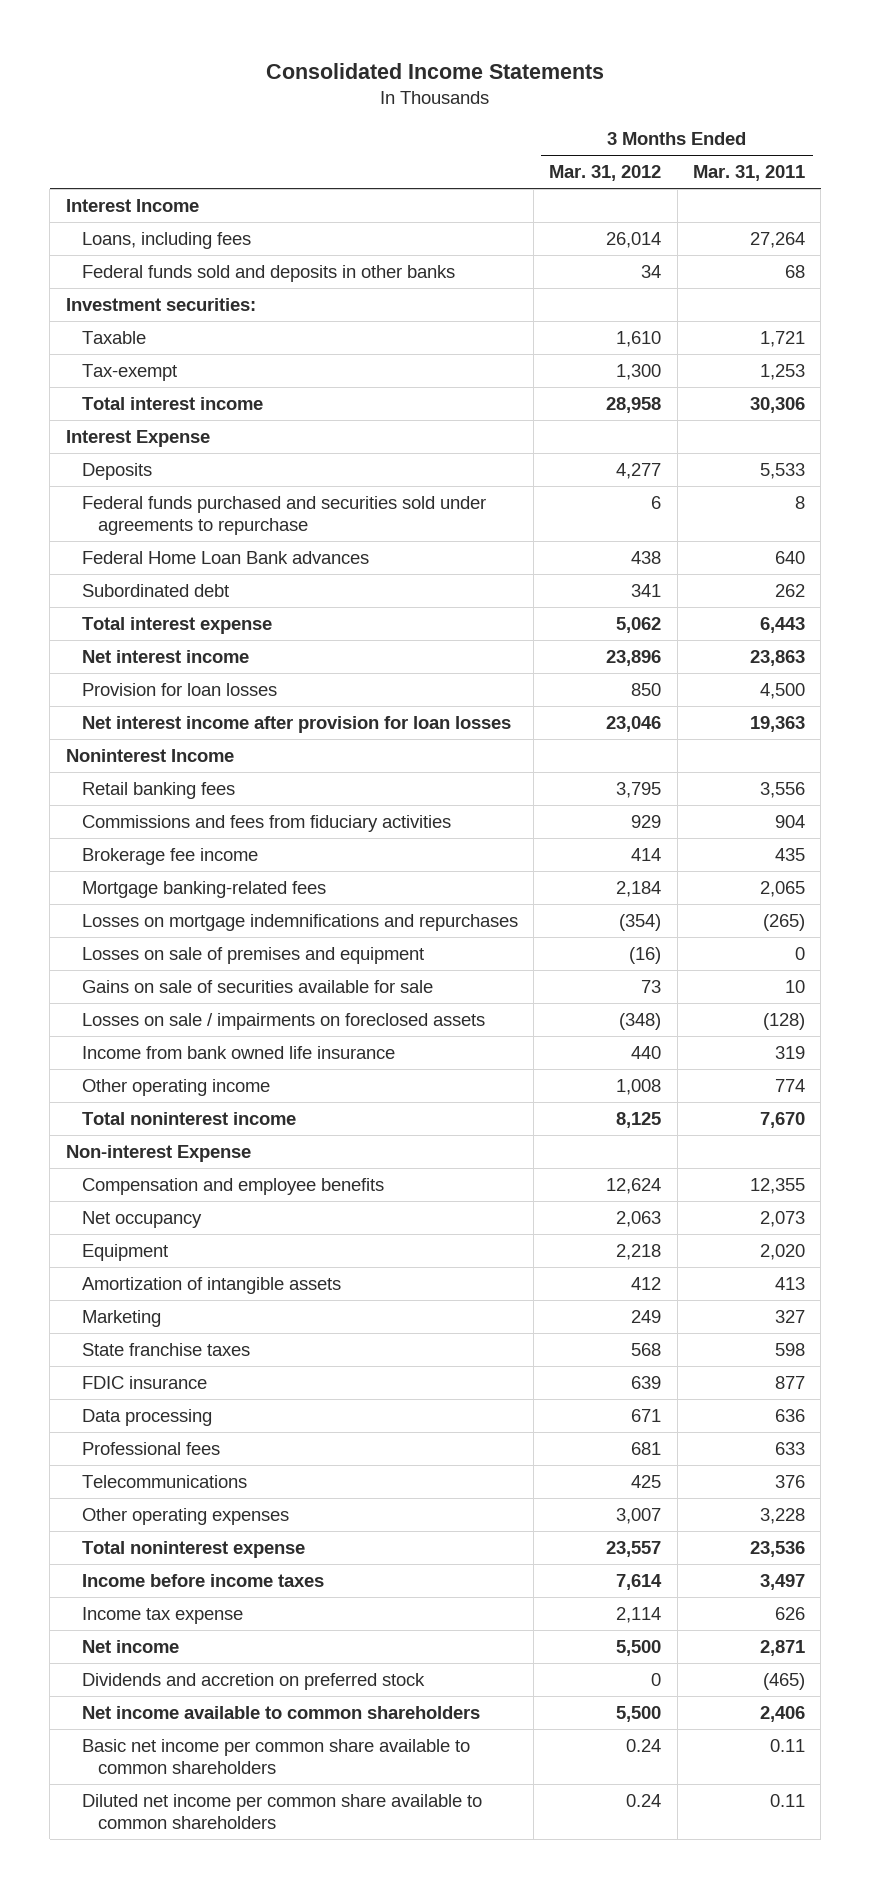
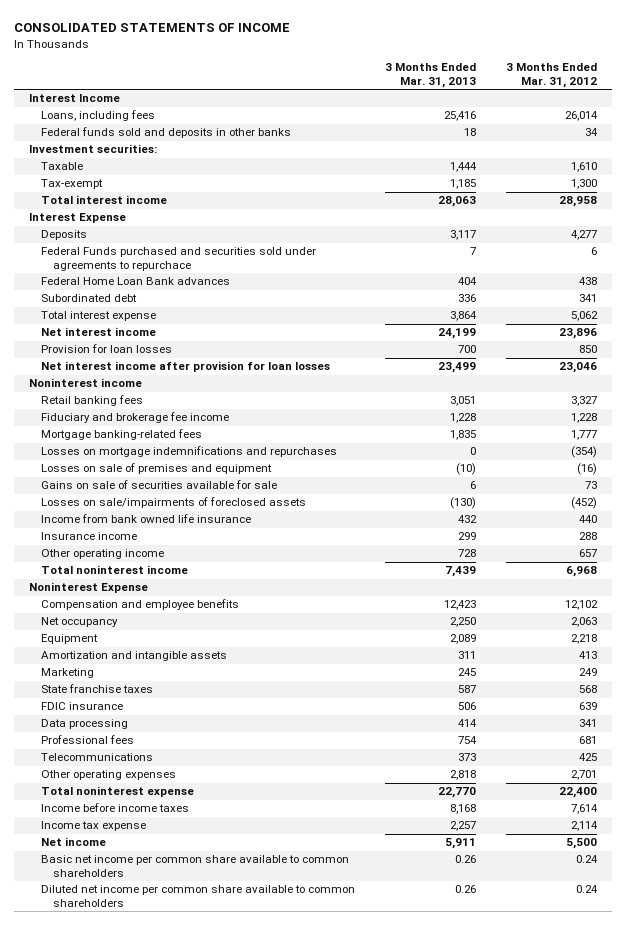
- Consolidated Income Statements
+ CONSOLIDATED STATEMENTS OF INCOME
- | 3 Months Ended Mar. 31, 2012 | 3 Months Ended Mar. 31, 2011
+ | 3 Months Ended Mar. 31, 2013 | 3 Months Ended Mar. 31, 2012
- Federal funds purchased and securities sold under agreements to repurchase | 6 | 8
+ Federal Funds purchased and securities sold under agreements to repurchace | 7 | 6
- Noninterest Income
- Retail banking fees | 3,795 | 3,556
- Commissions and fees from fiduciary activities | 929 | 904
- Brokerage fee income | 414 | 435
- Mortgage banking-related fees | 2,184 | 2,065
+ Noninterest income
+ Retail banking fees | 3,051 | 3,327
+ Fiduciary and brokerage fee income | 1,228 | 1,228
+ Mortgage banking-related fees | 1,835 | 1,777
- Losses on sale / impairments on foreclosed assets | (348) | (128)
+ Losses on sale/impairments of foreclosed assets | (130) | (452)
- Other operating income | 1,008 | 774
- Total noninterest income | 8,125 | 7,670
- Non-interest Expense
- Compensation and employee benefits | 12,624 | 12,355
+ Insurance income | 299 | 288
+ Other operating income | 728 | 657
+ Total noninterest income | 7,439 | 6,968
+ Noninterest Expense
+ Compensation and employee benefits | 12,423 | 12,102
- Amortization of intangible assets | 412 | 413
+ Amortization and intangible assets | 311 | 413
- Data processing | 671 | 636
+ Data processing | 414 | 341
- Other operating expenses | 3,007 | 3,228
- Total noninterest expense | 23,557 | 23,536
+ Other operating expenses | 2,818 | 2,701
+ Total noninterest expense | 22,770 | 22,400
- Dividends and accretion on preferred stock | 0 | (465)
- Net income available to common shareholders | 5,500 | 2,406

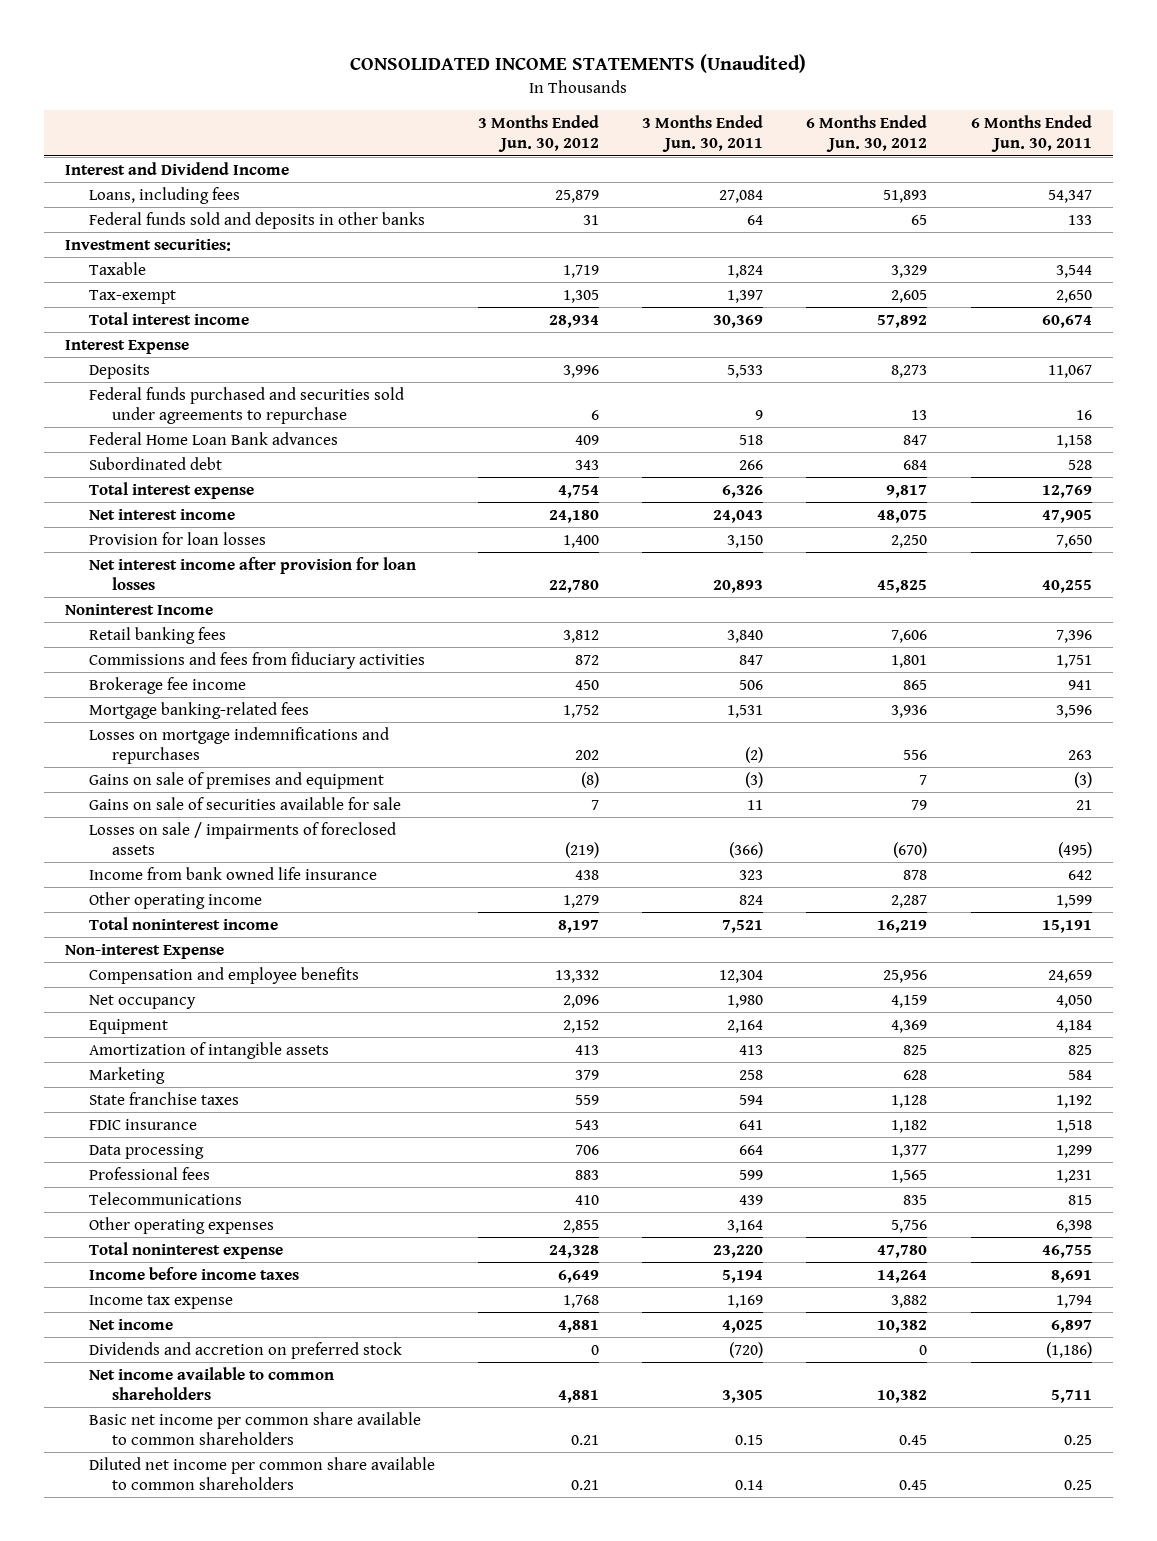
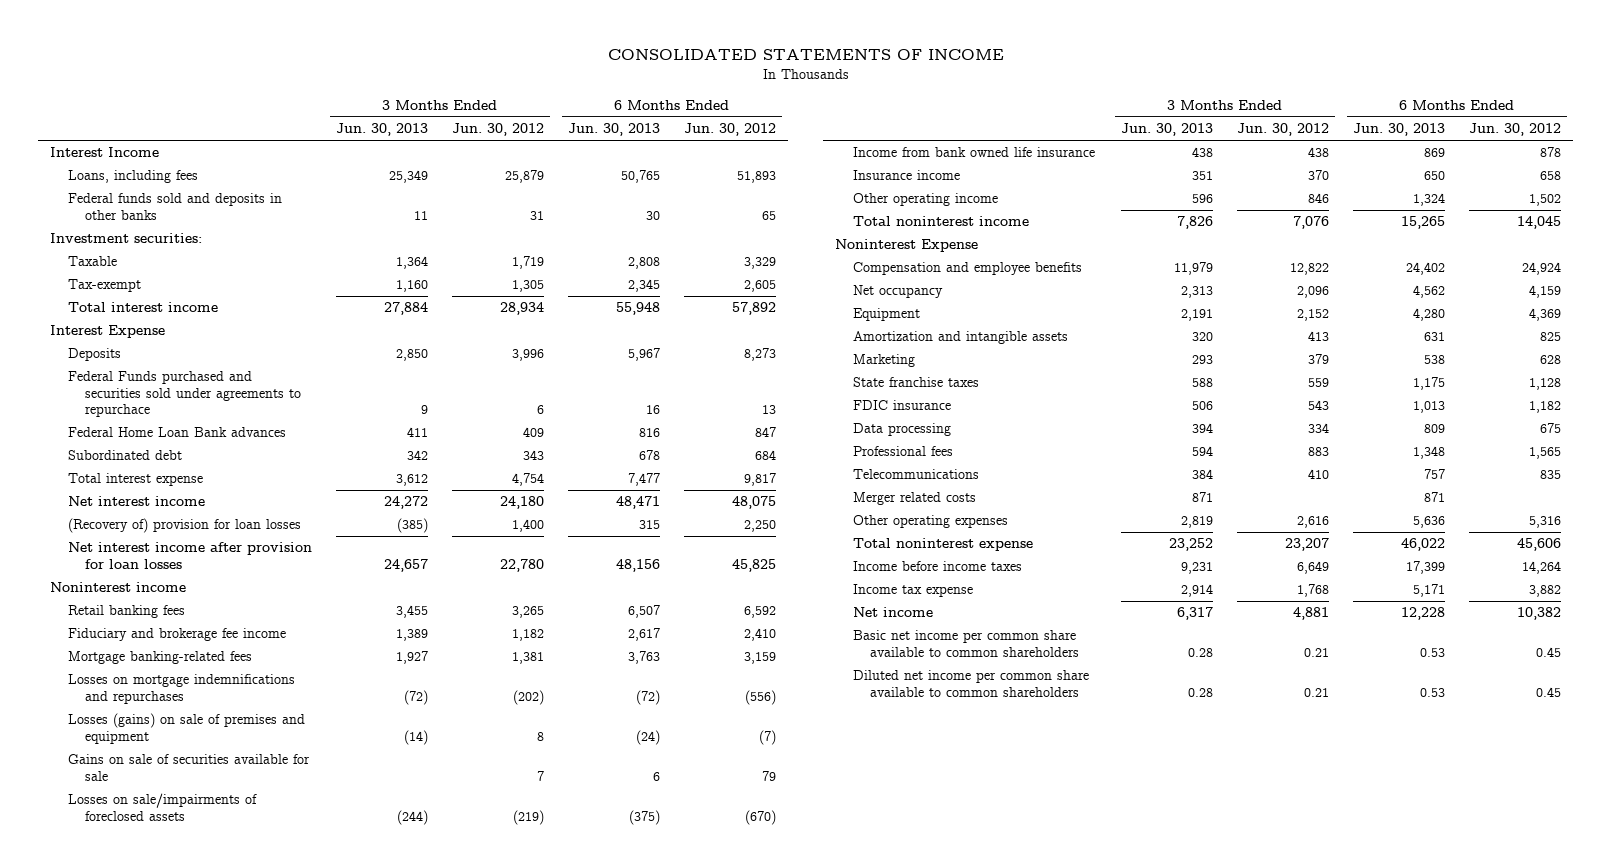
- CONSOLIDATED INCOME STATEMENTS (Unaudited)
+ CONSOLIDATED STATEMENTS OF INCOME
- | 3 Months Ended Jun. 30, 2012 | 3 Months Ended Jun. 30, 2011 | 6 Months Ended Jun. 30, 2012 | 6 Months Ended Jun. 30, 2011
+ | 3 Months Ended Jun. 30, 2013 | 3 Months Ended Jun. 30, 2012 | 6 Months Ended Jun. 30, 2013 | 6 Months Ended Jun. 30, 2012
- Interest and Dividend Income
+ Interest Income
- Federal funds purchased and securities sold under agreements to repurchase | 6 | 9 | 13 | 16
+ Federal Funds purchased and securities sold under agreements to repurchace | 9 | 6 | 16 | 13
- Provision for loan losses | 1,400 | 3,150 | 2,250 | 7,650
+ (Recovery of) provision for loan losses | (385) | 1,400 | 315 | 2,250
- Noninterest Income
- Retail banking fees | 3,812 | 3,840 | 7,606 | 7,396
- Commissions and fees from fiduciary activities | 872 | 847 | 1,801 | 1,751
- Brokerage fee income | 450 | 506 | 865 | 941
- Mortgage banking-related fees | 1,752 | 1,531 | 3,936 | 3,596
- Losses on mortgage indemnifications and repurchases | 202 | (2) | 556 | 263
- Gains on sale of premises and equipment | (8) | (3) | 7 | (3)
+ Noninterest income
+ Retail banking fees | 3,455 | 3,265 | 6,507 | 6,592
+ Fiduciary and brokerage fee income | 1,389 | 1,182 | 2,617 | 2,410
+ Mortgage banking-related fees | 1,927 | 1,381 | 3,763 | 3,159
+ Losses on mortgage indemnifications and repurchases | (72) | (202) | (72) | (556)
+ Losses (gains) on sale of premises and equipment | (14) | 8 | (24) | (7)
- Losses on sale / impairments of foreclosed assets | (219) | (366) | (670) | (495)
+ Losses on sale/impairments of foreclosed assets | (244) | (219) | (375) | (670)
- Other operating income | 1,279 | 824 | 2,287 | 1,599
- Total noninterest income | 8,197 | 7,521 | 16,219 | 15,191
- Non-interest Expense
- Compensation and employee benefits | 13,332 | 12,304 | 25,956 | 24,659
+ Insurance income | 351 | 370 | 650 | 658
+ Other operating income | 596 | 846 | 1,324 | 1,502
+ Total noninterest income | 7,826 | 7,076 | 15,265 | 14,045
+ Noninterest Expense
+ Compensation and employee benefits | 11,979 | 12,822 | 24,402 | 24,924
- Amortization of intangible assets | 413 | 413 | 825 | 825
+ Amortization and intangible assets | 320 | 413 | 631 | 825
- Data processing | 706 | 664 | 1,377 | 1,299
+ Data processing | 394 | 334 | 809 | 675
- Other operating expenses | 2,855 | 3,164 | 5,756 | 6,398
- Total noninterest expense | 24,328 | 23,220 | 47,780 | 46,755
+ Merger related costs | 871 | | 871 |
+ Other operating expenses | 2,819 | 2,616 | 5,636 | 5,316
+ Total noninterest expense | 23,252 | 23,207 | 46,022 | 45,606
- Dividends and accretion on preferred stock | 0 | (720) | 0 | (1,186)
- Net income available to common shareholders | 4,881 | 3,305 | 10,382 | 5,711

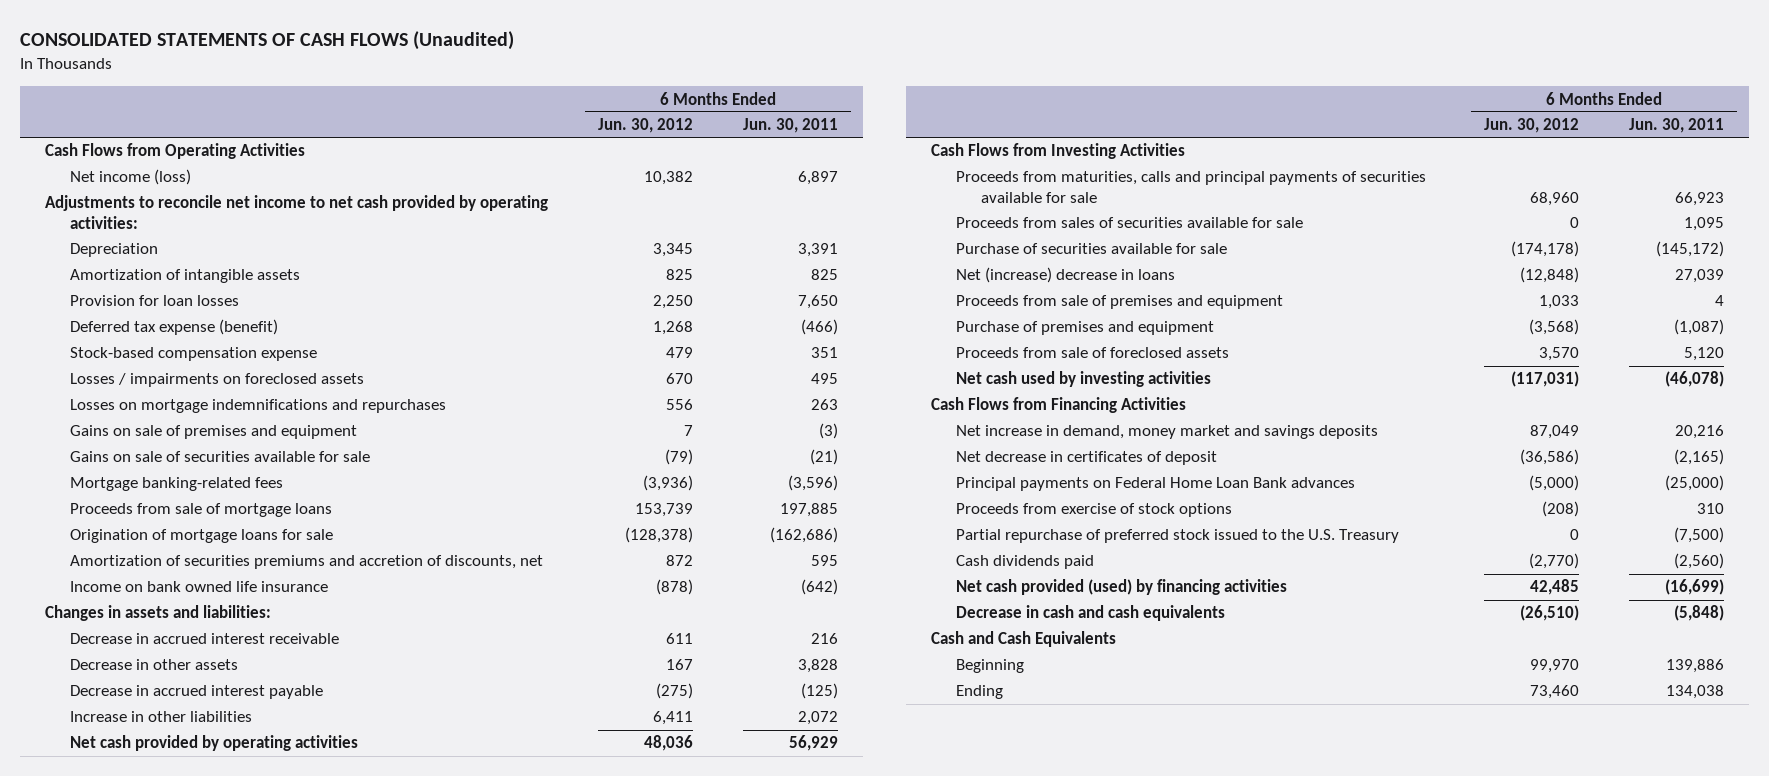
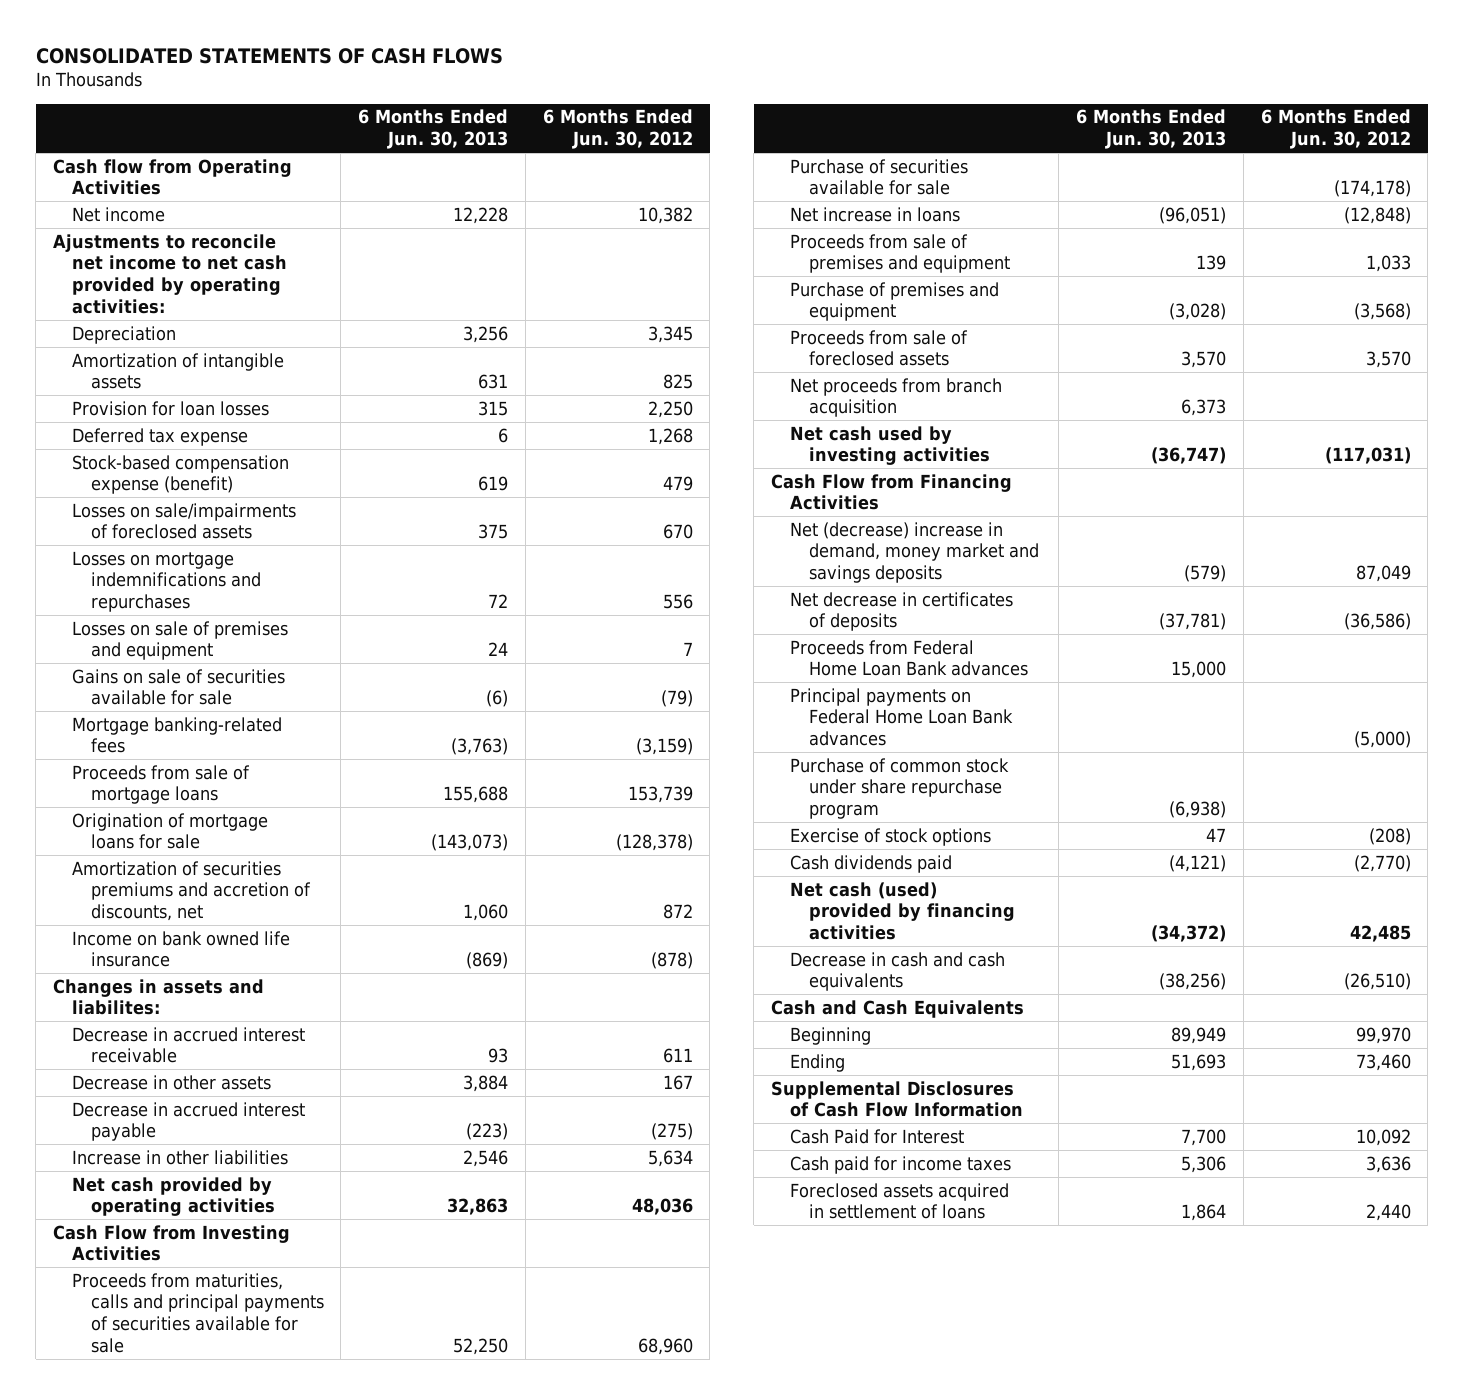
- CONSOLIDATED STATEMENTS OF CASH FLOWS (Unaudited)
+ CONSOLIDATED STATEMENTS OF CASH FLOWS
- | 6 Months Ended Jun. 30, 2012 | 6 Months Ended Jun. 30, 2011
+ | 6 Months Ended Jun. 30, 2013 | 6 Months Ended Jun. 30, 2012
- Cash Flows from Operating Activities
- Net income (loss) | 10,382 | 6,897
- Adjustments to reconcile net income to net cash provided by operating activities:
+ Cash flow from Operating Activities
+ Net income | 12,228 | 10,382
+ Ajustments to reconcile net income to net cash provided by operating activities:
- Deferred tax expense (benefit) | 1,268 | (466)
- Stock-based compensation expense | 479 | 351
- Losses / impairments on foreclosed assets | 670 | 495
+ Deferred tax expense | 6 | 1,268
+ Stock-based compensation expense (benefit) | 619 | 479
+ Losses on sale/impairments of foreclosed assets | 375 | 670
- Gains on sale of premises and equipment | 7 | (3)
+ Losses on sale of premises and equipment | 24 | 7
- Mortgage banking-related fees | (3,936) | (3,596)
+ Mortgage banking-related fees | (3,763) | (3,159)
- Changes in assets and liabilities:
+ Changes in assets and liabilites:
- Increase in other liabilities | 6,411 | 2,072
+ Increase in other liabilities | 2,546 | 5,634
- Cash Flows from Investing Activities
+ Cash Flow from Investing Activities
- Proceeds from sales of securities available for sale | 0 | 1,095
- Net (increase) decrease in loans | (12,848) | 27,039
+ Net increase in loans | (96,051) | (12,848)
+ Net proceeds from branch acquisition | 6,373 |
- Cash Flows from Financing Activities
- Net increase in demand, money market and savings deposits | 87,049 | 20,216
- Net decrease in certificates of deposit | (36,586) | (2,165)
+ Cash Flow from Financing Activities
+ Net (decrease) increase in demand, money market and savings deposits | (579) | 87,049
+ Net decrease in certificates of deposits | (37,781) | (36,586)
+ Proceeds from Federal Home Loan Bank advances | 15,000 |
- Proceeds from exercise of stock options | (208) | 310
- Partial repurchase of preferred stock issued to the U.S. Treasury | 0 | (7,500)
+ Purchase of common stock under share repurchase program | (6,938) |
+ Exercise of stock options | 47 | (208)
- Net cash provided (used) by financing activities | 42,485 | (16,699)
+ Net cash (used) provided by financing activities | (34,372) | 42,485
+ Supplemental Disclosures of Cash Flow Information
+ Cash Paid for Interest | 7,700 | 10,092
+ Cash paid for income taxes | 5,306 | 3,636
+ Foreclosed assets acquired in settlement of loans | 1,864 | 2,440

